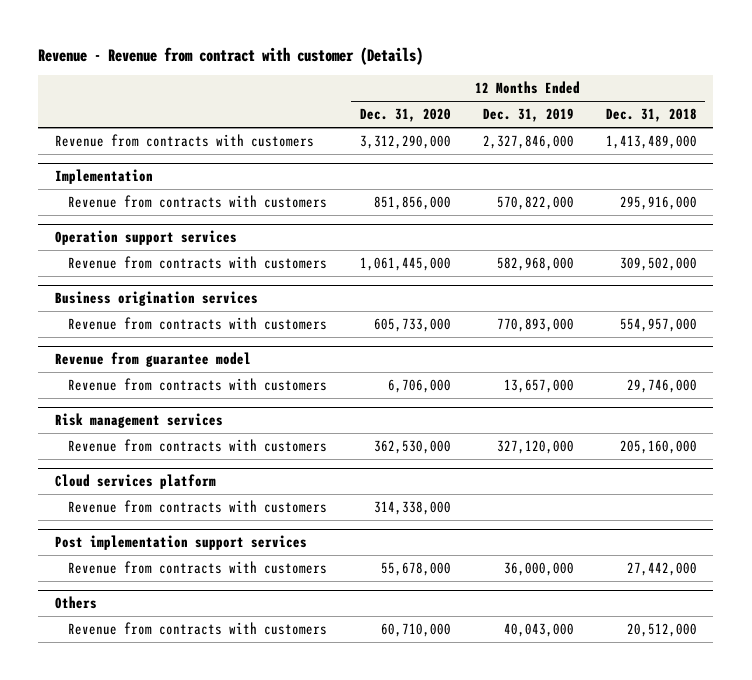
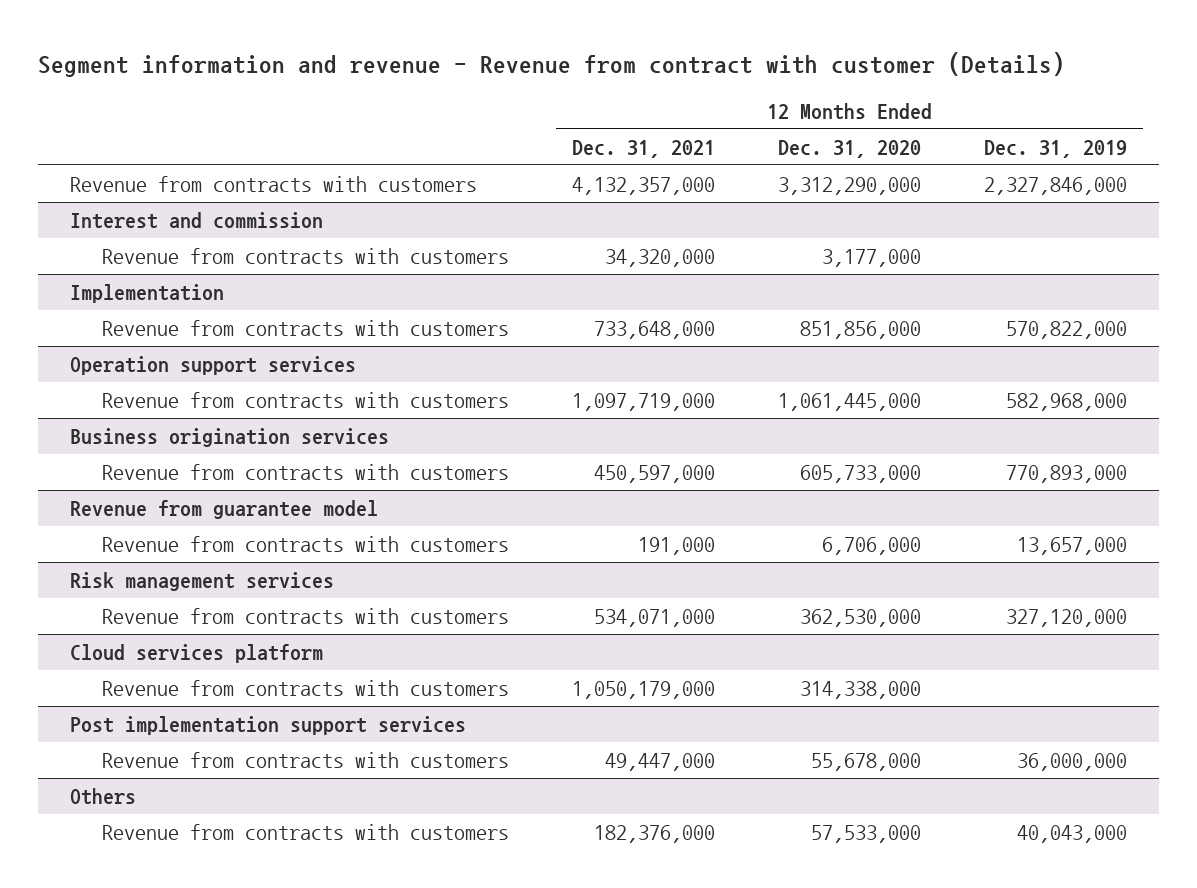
- Revenue - Revenue from contract with customer (Details)
+ Segment information and revenue - Revenue from contract with customer (Details)
- | 12 Months Ended Dec. 31, 2020 | 12 Months Ended Dec. 31, 2019 | 12 Months Ended Dec. 31, 2018
+ | 12 Months Ended Dec. 31, 2021 | 12 Months Ended Dec. 31, 2020 | 12 Months Ended Dec. 31, 2019
+ Interest and commission
+ Revenue from contracts with customers | 34,320,000 | 3,177,000 |
@ Others
- Revenue from contracts with customers | 60,710,000 | 40,043,000 | 20,512,000
+ Revenue from contracts with customers | 182,376,000 | 57,533,000 | 40,043,000

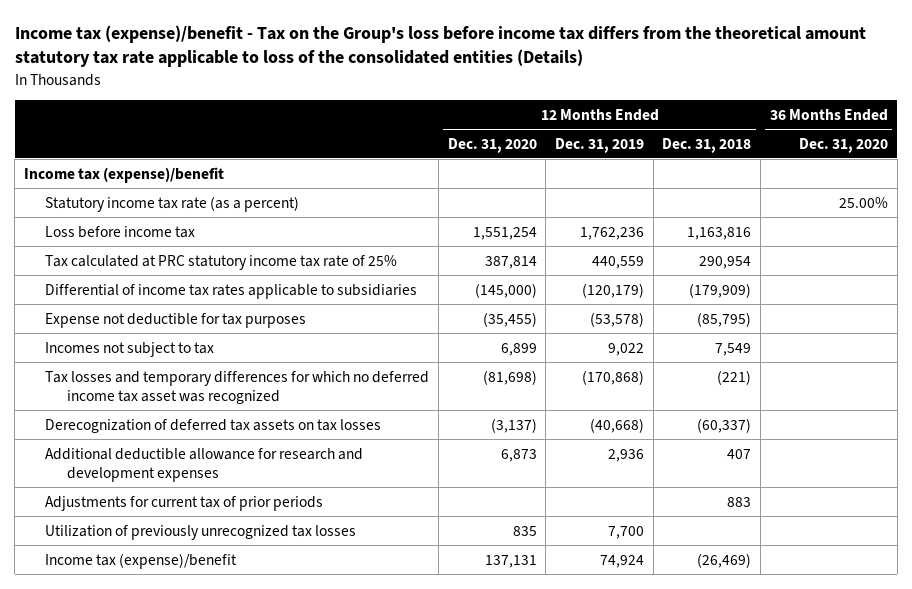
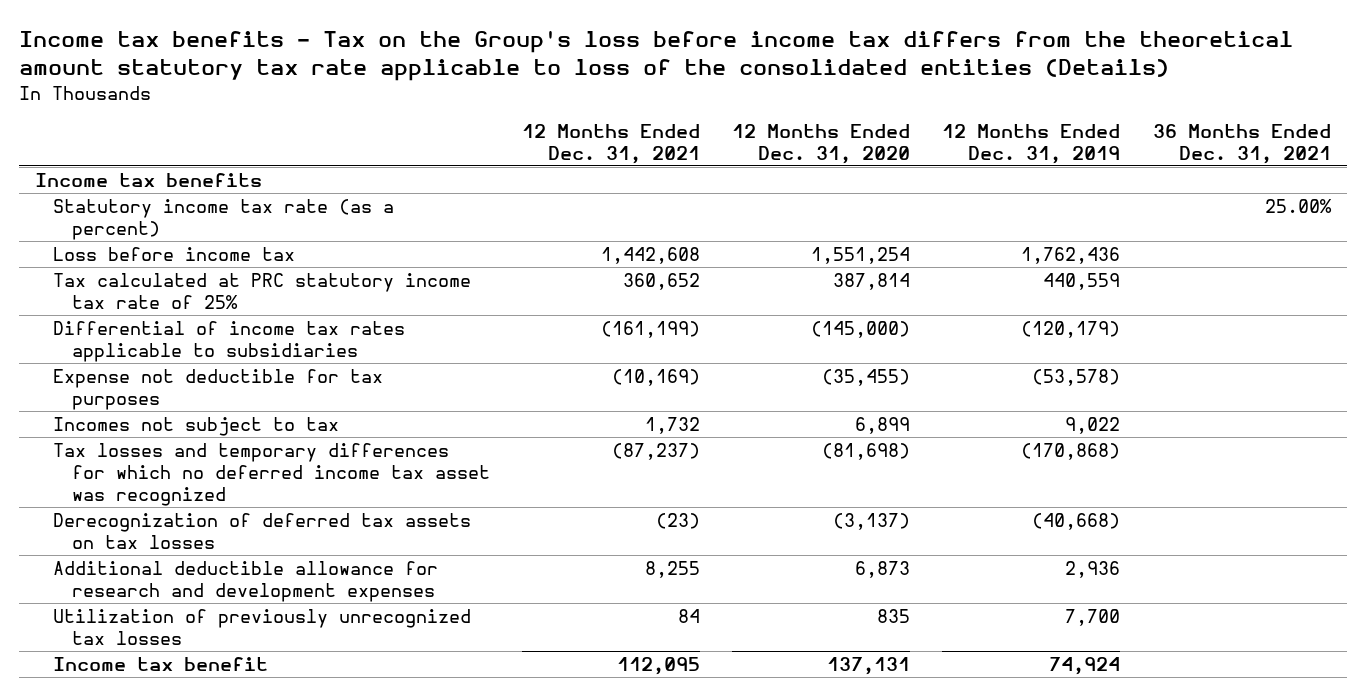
- Income tax (expense)/benefit - Tax on the Group's loss before income tax differs from the theoretical amount statutory tax rate applicable to loss of the consolidated entities (Details)
+ Income tax benefits - Tax on the Group's loss before income tax differs from the theoretical amount statutory tax rate applicable to loss of the consolidated entities (Details)
- | 12 Months Ended Dec. 31, 2020 | 12 Months Ended Dec. 31, 2019 | 12 Months Ended Dec. 31, 2018 | 36 Months Ended Dec. 31, 2020
+ | 12 Months Ended Dec. 31, 2021 | 12 Months Ended Dec. 31, 2020 | 12 Months Ended Dec. 31, 2019 | 36 Months Ended Dec. 31, 2021
- Income tax (expense)/benefit
+ Income tax benefits
- Loss before income tax | 1,551,254 | 1,762,236 | 1,163,816 |
+ Loss before income tax | 1,442,608 | 1,551,254 | 1,762,436 |
- Adjustments for current tax of prior periods | | | 883 |
- Income tax (expense)/benefit | 137,131 | 74,924 | (26,469) |
+ Income tax benefit | 112,095 | 137,131 | 74,924 |

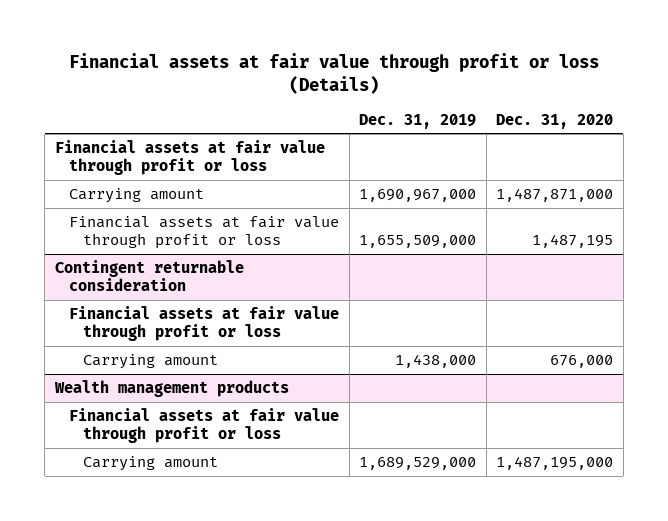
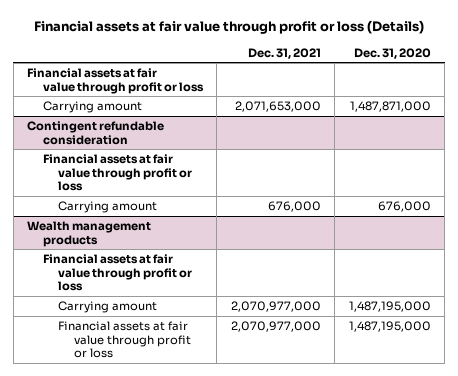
- | Dec. 31, 2019 | Dec. 31, 2020
+ | Dec. 31, 2021 | Dec. 31, 2020
- Financial assets at fair value through profit or loss | 1,655,509,000 | 1,487,195
- Contingent returnable consideration
+ Contingent refundable consideration
@ Wealth management products
+ Financial assets at fair value through profit or loss | 2,070,977,000 | 1,487,195,000

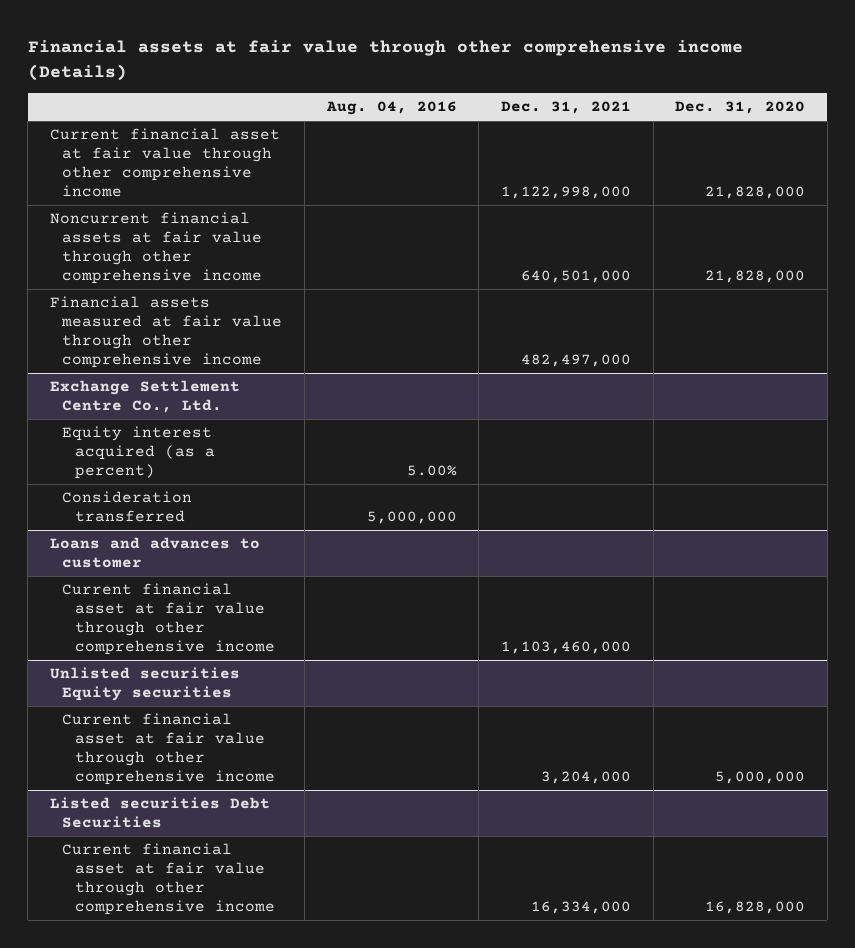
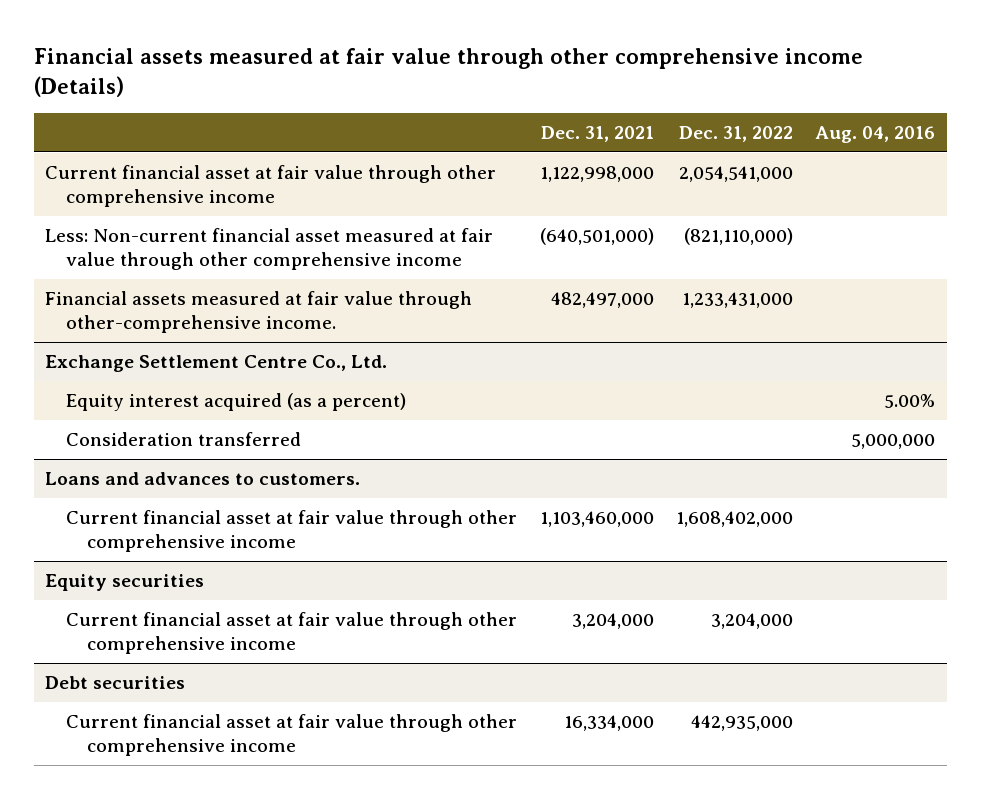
- Financial assets at fair value through other comprehensive income (Details)
+ Financial assets measured at fair value through other comprehensive income (Details)
- | Aug. 04, 2016 | Dec. 31, 2021 | Dec. 31, 2020
+ | Dec. 31, 2021 | Dec. 31, 2022 | Aug. 04, 2016
- Noncurrent financial assets at fair value through other comprehensive income | | 640,501,000 | 21,828,000
- Financial assets measured at fair value through other comprehensive income | | 482,497,000 |
+ Less: Non-current financial asset measured at fair value through other comprehensive income | (640,501,000) | (821,110,000) |
+ Financial assets measured at fair value through other-comprehensive income. | 482,497,000 | 1,233,431,000 |
- Loans and advances to customer
+ Loans and advances to customers.
- Unlisted securities Equity securities
+ Equity securities
- Listed securities Debt Securities
+ Debt securities

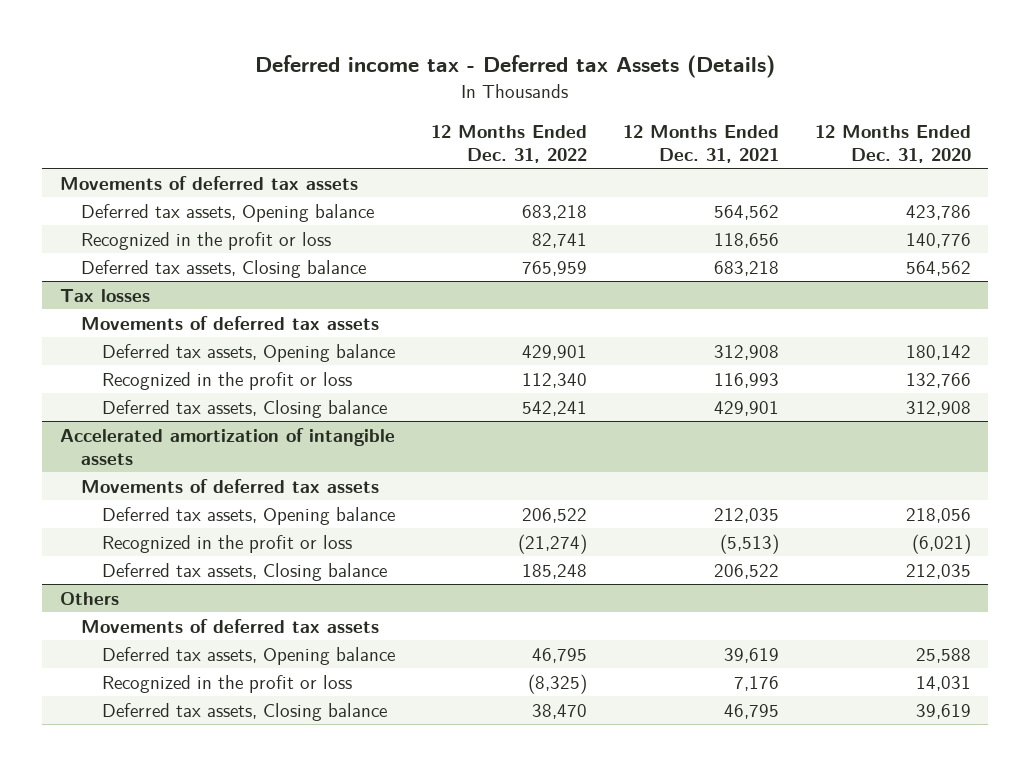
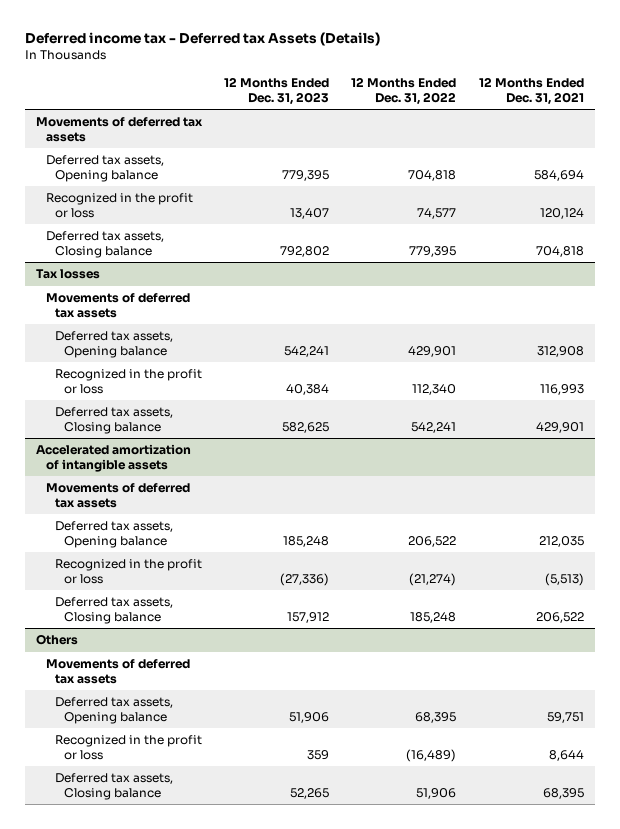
- | 12 Months Ended Dec. 31, 2022 | 12 Months Ended Dec. 31, 2021 | 12 Months Ended Dec. 31, 2020
+ | 12 Months Ended Dec. 31, 2023 | 12 Months Ended Dec. 31, 2022 | 12 Months Ended Dec. 31, 2021
- Deferred tax assets, Opening balance | 683,218 | 564,562 | 423,786
- Recognized in the profit or loss | 82,741 | 118,656 | 140,776
- Deferred tax assets, Closing balance | 765,959 | 683,218 | 564,562
+ Deferred tax assets, Opening balance | 779,395 | 704,818 | 584,694
+ Recognized in the profit or loss | 13,407 | 74,577 | 120,124
+ Deferred tax assets, Closing balance | 792,802 | 779,395 | 704,818
@ Others
- Deferred tax assets, Opening balance | 46,795 | 39,619 | 25,588
- Recognized in the profit or loss | (8,325) | 7,176 | 14,031
- Deferred tax assets, Closing balance | 38,470 | 46,795 | 39,619
+ Deferred tax assets, Opening balance | 51,906 | 68,395 | 59,751
+ Recognized in the profit or loss | 359 | (16,489) | 8,644
+ Deferred tax assets, Closing balance | 52,265 | 51,906 | 68,395

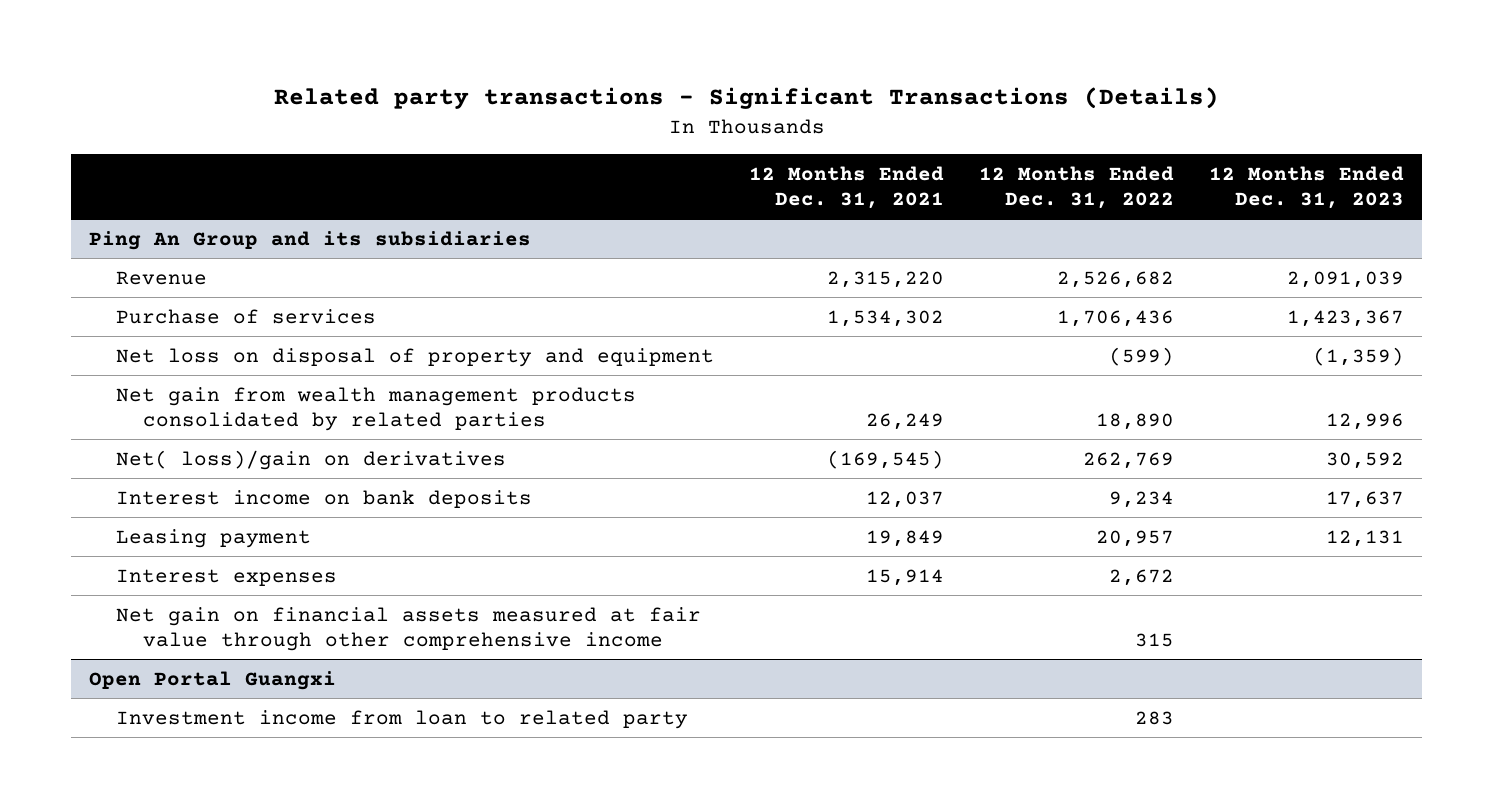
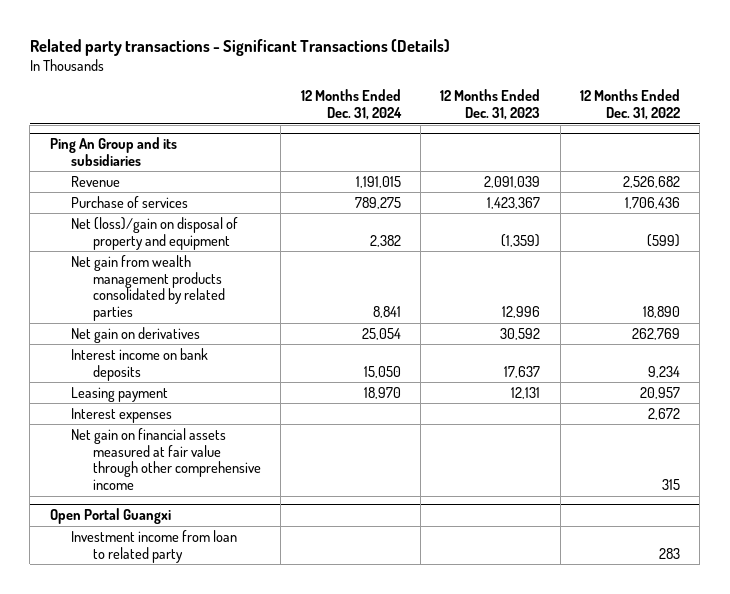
- | 12 Months Ended Dec. 31, 2021 | 12 Months Ended Dec. 31, 2022 | 12 Months Ended Dec. 31, 2023
+ | 12 Months Ended Dec. 31, 2024 | 12 Months Ended Dec. 31, 2023 | 12 Months Ended Dec. 31, 2022
@ Ping An Group and its subsidiaries
- Net loss on disposal of property and equipment | | (599) | (1,359)
+ Net (loss)/gain on disposal of property and equipment | 2,382 | (1,359) | (599)
- Net( loss)/gain on derivatives | (169,545) | 262,769 | 30,592
+ Net gain on derivatives | 25,054 | 30,592 | 262,769

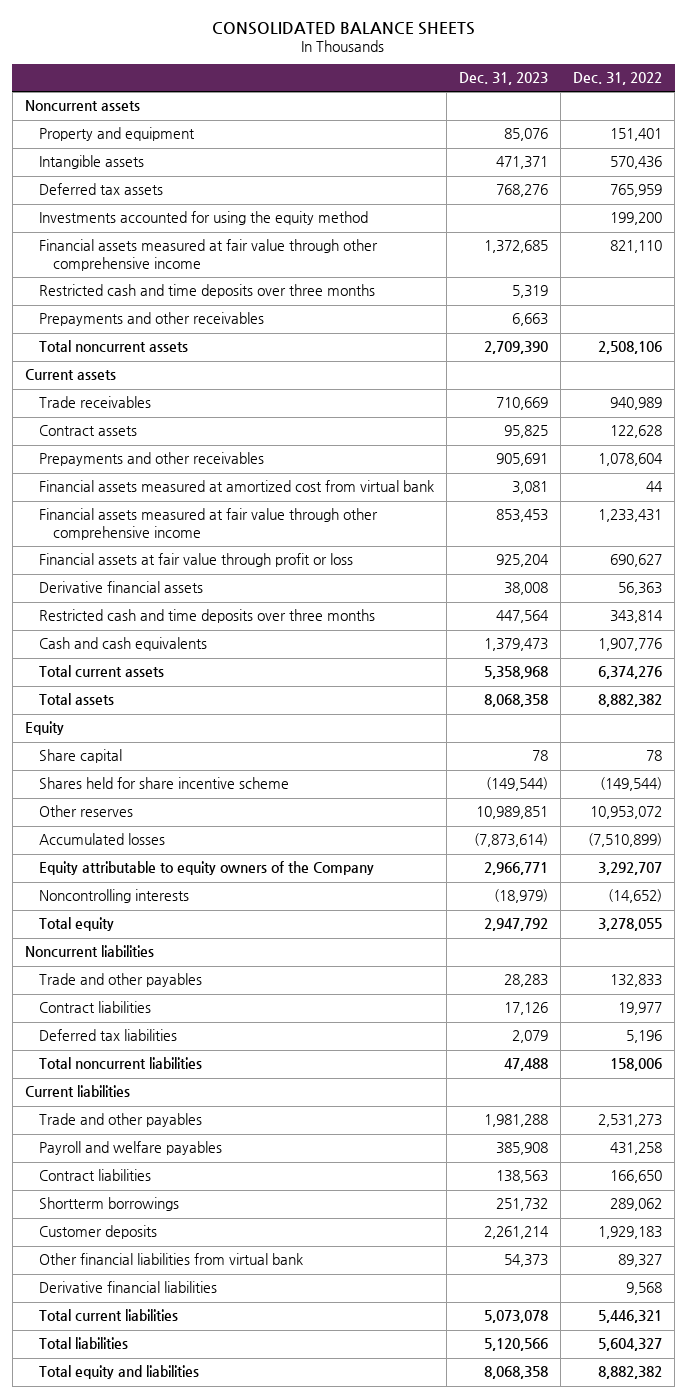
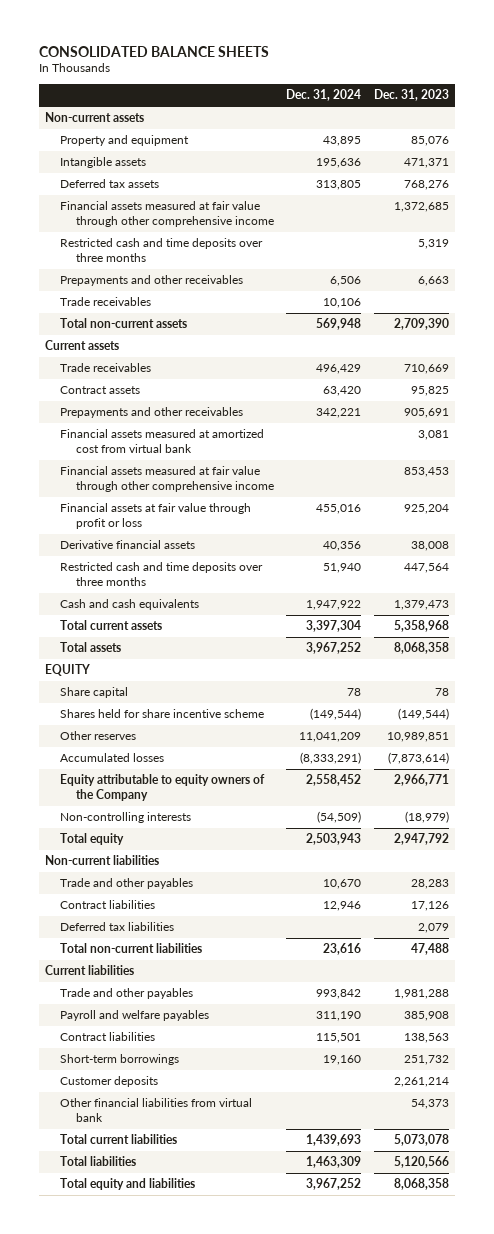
- | Dec. 31, 2023 | Dec. 31, 2022
+ | Dec. 31, 2024 | Dec. 31, 2023
- Noncurrent assets
+ Non-current assets
- Investments accounted for using the equity method | | 199,200
- Total noncurrent assets | 2,709,390 | 2,508,106
+ Trade receivables | 10,106 |
+ Total non-current assets | 569,948 | 2,709,390
- Equity
+ EQUITY
- Noncontrolling interests | (18,979) | (14,652)
+ Non-controlling interests | (54,509) | (18,979)
- Noncurrent liabilities
+ Non-current liabilities
- Total noncurrent liabilities | 47,488 | 158,006
+ Total non-current liabilities | 23,616 | 47,488
- Shortterm borrowings | 251,732 | 289,062
+ Short-term borrowings | 19,160 | 251,732
- Derivative financial liabilities | | 9,568

